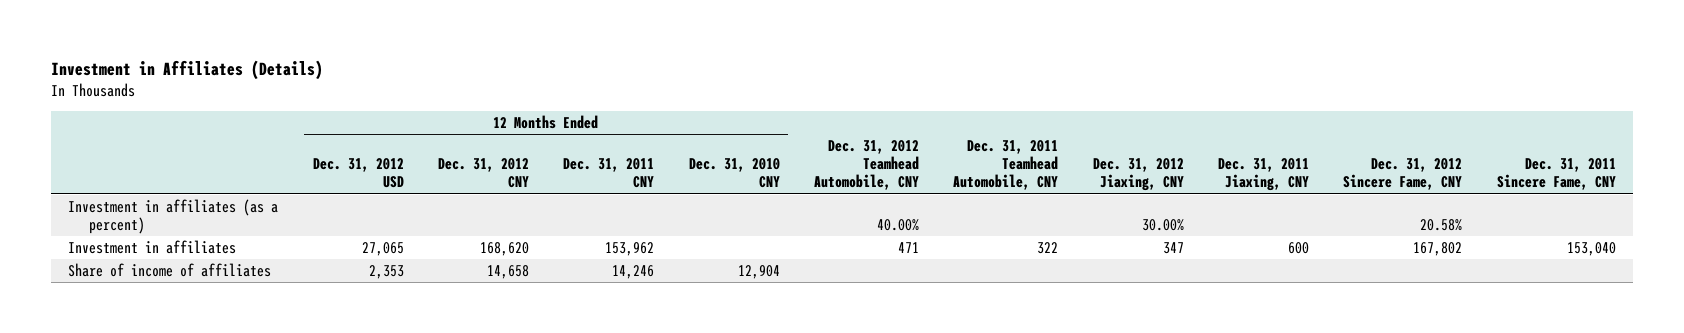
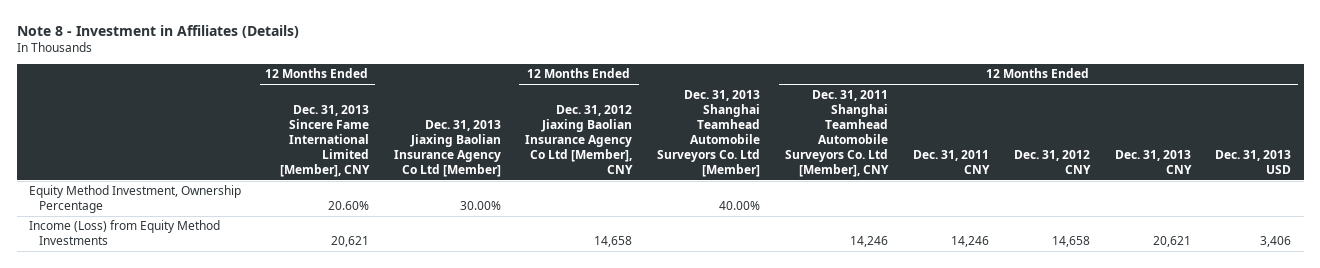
- Investment in Affiliates (Details)
+ Note 8 - Investment in Affiliates (Details)
- | 12 Months Ended Dec. 31, 2012 USD | 12 Months Ended Dec. 31, 2012 CNY | 12 Months Ended Dec. 31, 2011 CNY | 12 Months Ended Dec. 31, 2010 CNY | Dec. 31, 2012 Teamhead Automobile, CNY | Dec. 31, 2011 Teamhead Automobile, CNY | Dec. 31, 2012 Jiaxing, CNY | Dec. 31, 2011 Jiaxing, CNY | Dec. 31, 2012 Sincere Fame, CNY | Dec. 31, 2011 Sincere Fame, CNY
+ | 12 Months Ended Dec. 31, 2013 Sincere Fame International Limited [Member], CNY | Dec. 31, 2013 Jiaxing Baolian Insurance Agency Co Ltd [Member] | 12 Months Ended Dec. 31, 2012 Jiaxing Baolian Insurance Agency Co Ltd [Member], CNY | Dec. 31, 2013 Shanghai Teamhead Automobile Surveyors Co. Ltd [Member] | 12 Months Ended Dec. 31, 2011 Shanghai Teamhead Automobile Surveyors Co. Ltd [Member], CNY | 12 Months Ended Dec. 31, 2011 CNY | 12 Months Ended Dec. 31, 2012 CNY | 12 Months Ended Dec. 31, 2013 CNY | 12 Months Ended Dec. 31, 2013 USD
- Investment in affiliates (as a percent) | | | | | 40.00% | | 30.00% | | 20.58% |
- Investment in affiliates | 27,065 | 168,620 | 153,962 | | 471 | 322 | 347 | 600 | 167,802 | 153,040
- Share of income of affiliates | 2,353 | 14,658 | 14,246 | 12,904 | | | | | |
+ Equity Method Investment, Ownership Percentage | 20.60% | 30.00% | | 40.00% | | | | |
+ Income (Loss) from Equity Method Investments | 20,621 | | 14,658 | | 14,246 | 14,246 | 14,658 | 20,621 | 3,406

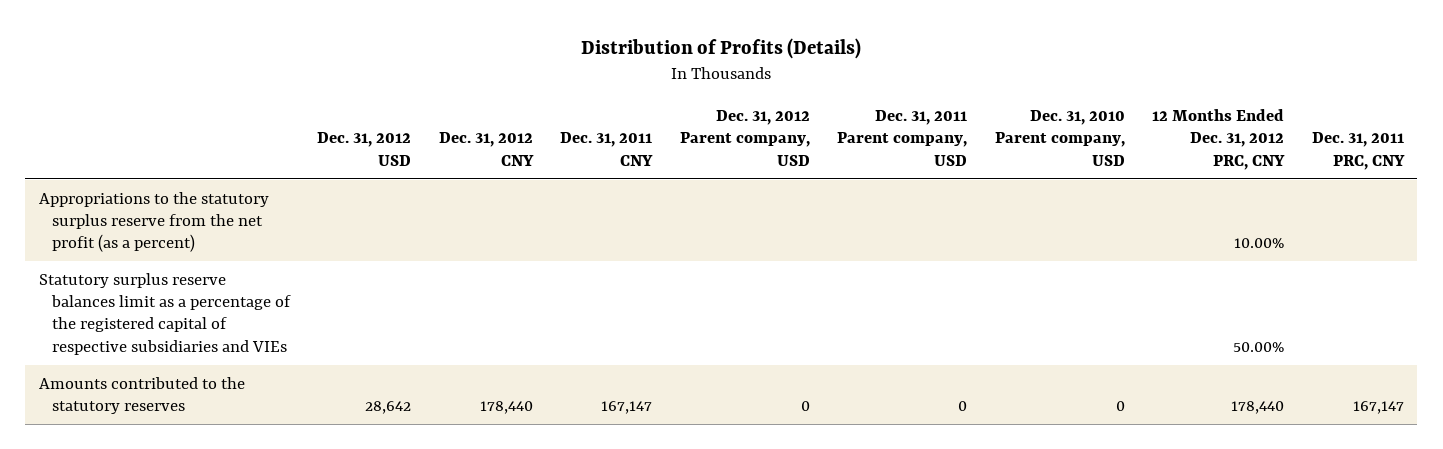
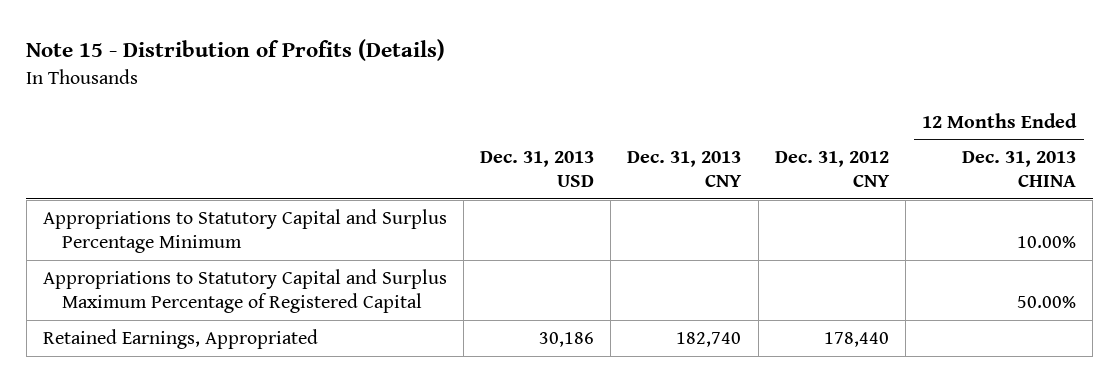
- Distribution of Profits (Details)
+ Note 15 - Distribution of Profits (Details)
- | Dec. 31, 2012 USD | Dec. 31, 2012 CNY | Dec. 31, 2011 CNY | Dec. 31, 2012 Parent company, USD | Dec. 31, 2011 Parent company, USD | Dec. 31, 2010 Parent company, USD | 12 Months Ended Dec. 31, 2012 PRC, CNY | Dec. 31, 2011 PRC, CNY
+ | Dec. 31, 2013 USD | Dec. 31, 2013 CNY | Dec. 31, 2012 CNY | 12 Months Ended Dec. 31, 2013 CHINA
- Appropriations to the statutory surplus reserve from the net profit (as a percent) | | | | | | | 10.00% |
- Statutory surplus reserve balances limit as a percentage of the registered capital of respective subsidiaries and VIEs | | | | | | | 50.00% |
- Amounts contributed to the statutory reserves | 28,642 | 178,440 | 167,147 | 0 | 0 | 0 | 178,440 | 167,147
+ Appropriations to Statutory Capital and Surplus Percentage Minimum | | | | 10.00%
+ Appropriations to Statutory Capital and Surplus Maximum Percentage of Registered Capital | | | | 50.00%
+ Retained Earnings, Appropriated | 30,186 | 182,740 | 178,440 |

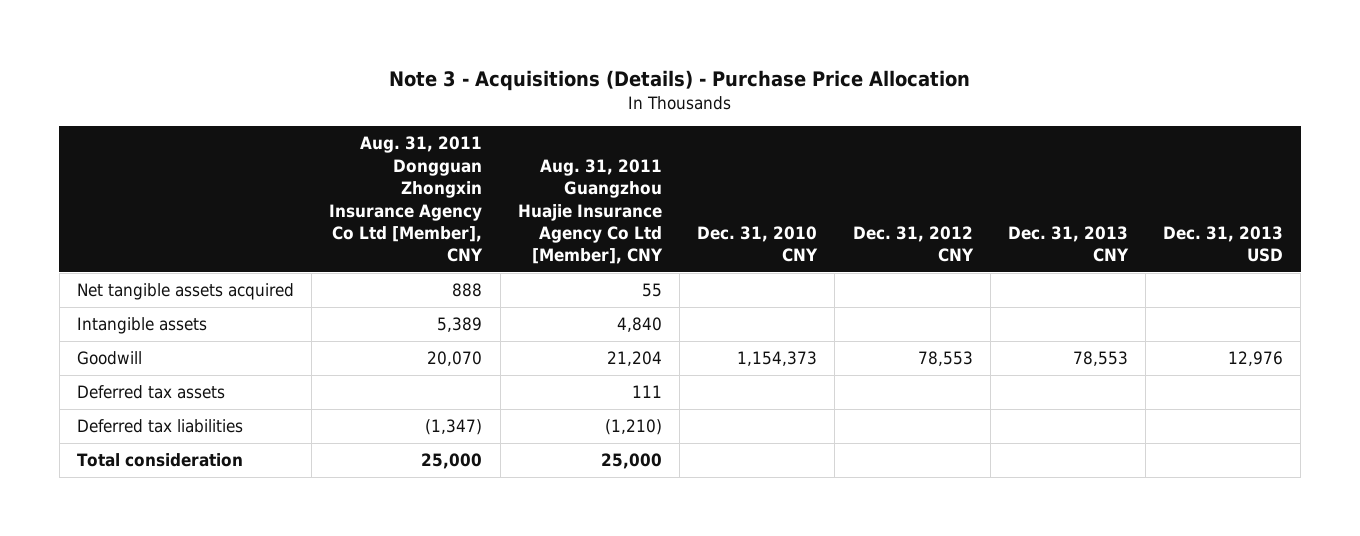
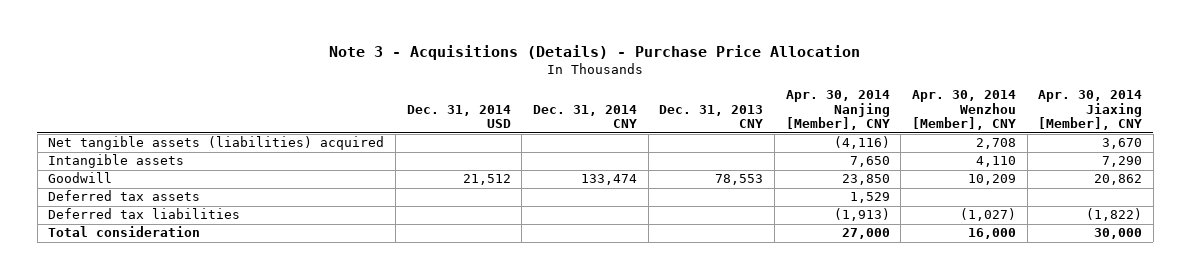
- | Aug. 31, 2011 Dongguan Zhongxin Insurance Agency Co Ltd [Member], CNY | Aug. 31, 2011 Guangzhou Huajie Insurance Agency Co Ltd [Member], CNY | Dec. 31, 2010 CNY | Dec. 31, 2012 CNY | Dec. 31, 2013 CNY | Dec. 31, 2013 USD
+ | Dec. 31, 2014 USD | Dec. 31, 2014 CNY | Dec. 31, 2013 CNY | Apr. 30, 2014 Nanjing [Member], CNY | Apr. 30, 2014 Wenzhou [Member], CNY | Apr. 30, 2014 Jiaxing [Member], CNY
- Net tangible assets acquired | 888 | 55 | | | |
+ Net tangible assets (liabilities) acquired | | | | (4,116) | 2,708 | 3,670

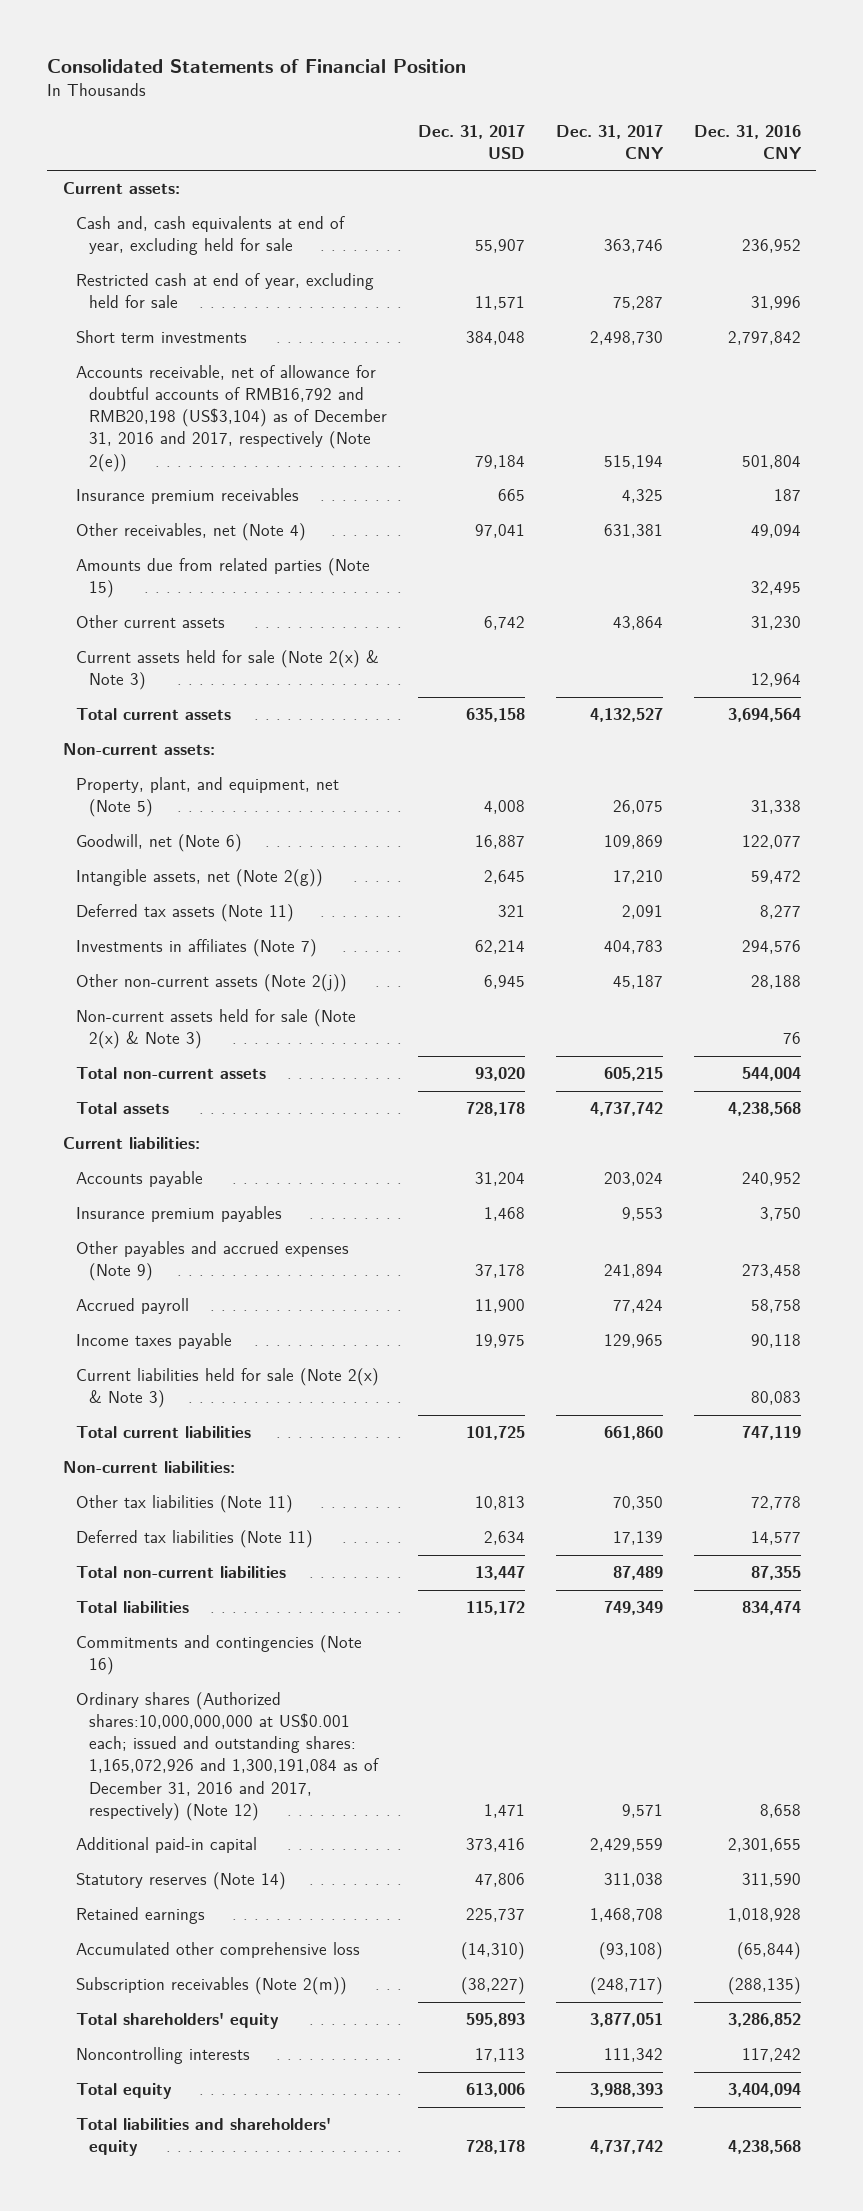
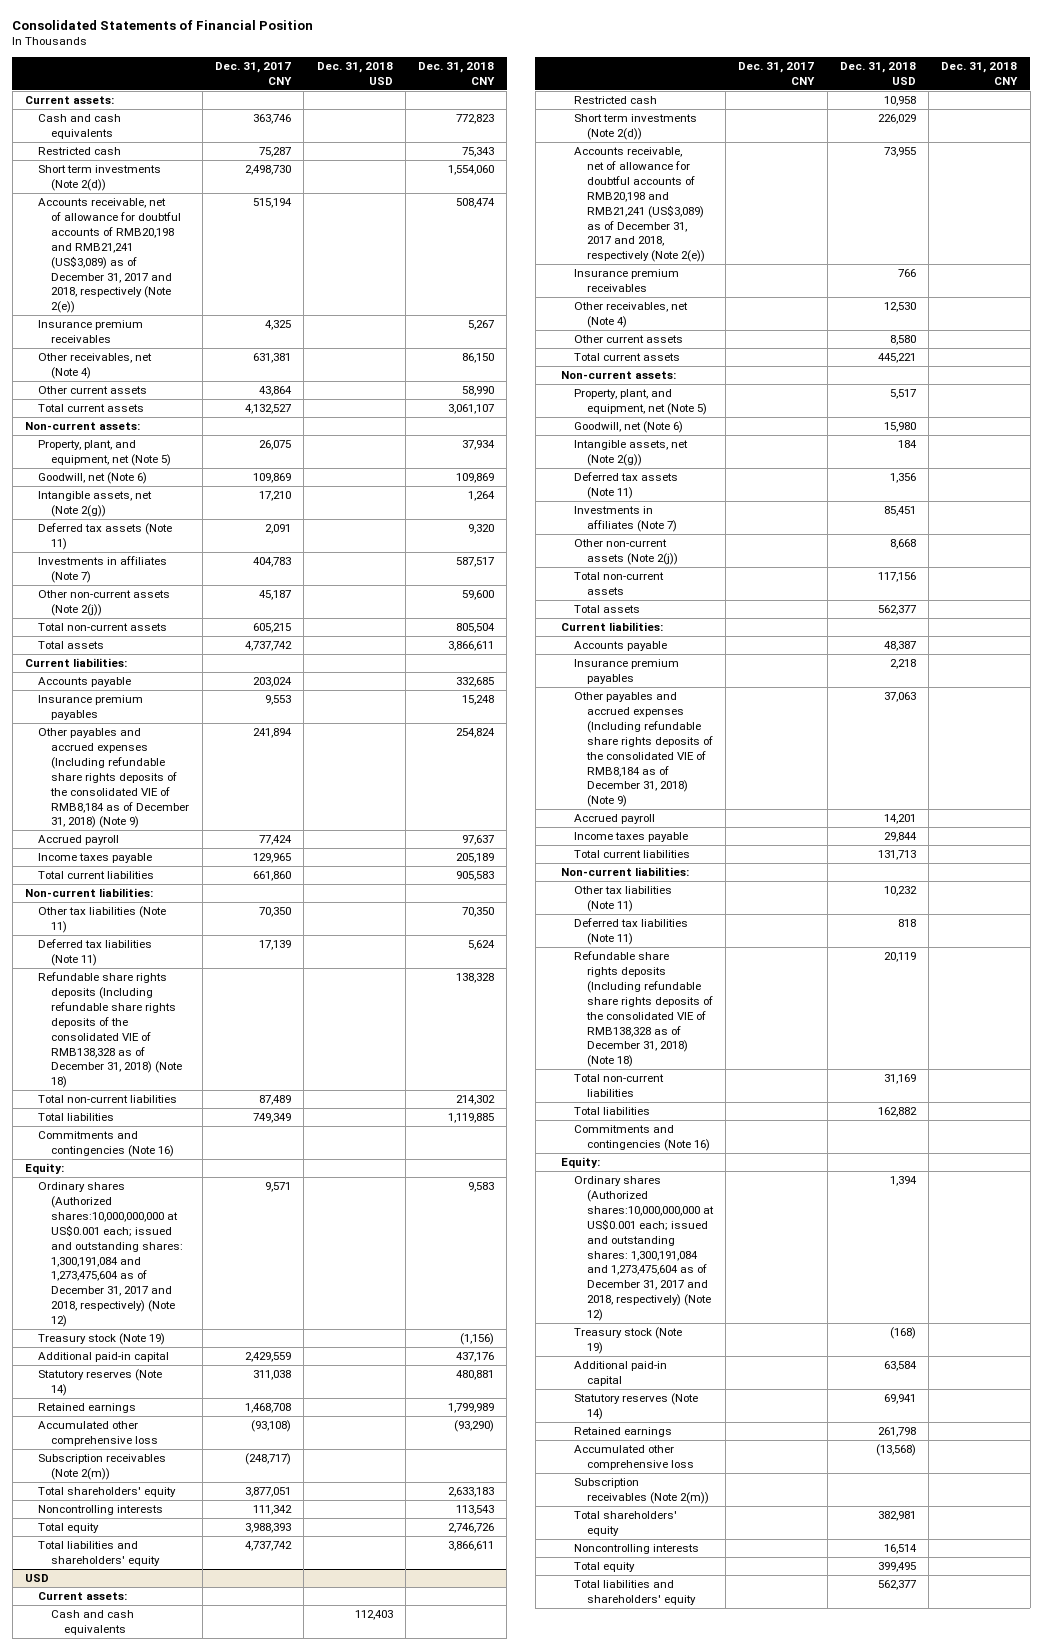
- | Dec. 31, 2017 USD | Dec. 31, 2017 CNY | Dec. 31, 2016 CNY
+ | Dec. 31, 2017 CNY | Dec. 31, 2018 USD | Dec. 31, 2018 CNY
- Cash and, cash equivalents at end of year, excluding held for sale | 55,907 | 363,746 | 236,952
- Restricted cash at end of year, excluding held for sale | 11,571 | 75,287 | 31,996
- Short term investments | 384,048 | 2,498,730 | 2,797,842
- Accounts receivable, net of allowance for doubtful accounts of RMB16,792 and RMB20,198 (US$3,104) as of December 31, 2016 and 2017, respectively (Note 2(e)) | 79,184 | 515,194 | 501,804
+ Cash and cash equivalents | 363,746 | | 772,823
+ Restricted cash | 75,287 | | 75,343
+ Short term investments (Note 2(d)) | 2,498,730 | | 1,554,060
+ Accounts receivable, net of allowance for doubtful accounts of RMB20,198 and RMB21,241 (US$3,089) as of December 31, 2017 and 2018, respectively (Note 2(e)) | 515,194 | | 508,474
- Amounts due from related parties (Note 15) | | | 32,495
- Current assets held for sale (Note 2(x) & Note 3) | | | 12,964
- Non-current assets held for sale (Note 2(x) & Note 3) | | | 76
- Other payables and accrued expenses (Note 9) | 37,178 | 241,894 | 273,458
+ Other payables and accrued expenses (Including refundable share rights deposits of the consolidated VIE of RMB8,184 as of December 31, 2018) (Note 9) | 241,894 | | 254,824
- Current liabilities held for sale (Note 2(x) & Note 3) | | | 80,083
+ Refundable share rights deposits (Including refundable share rights deposits of the consolidated VIE of RMB138,328 as of December 31, 2018) (Note 18) | | | 138,328
- Ordinary shares (Authorized shares:10,000,000,000 at US$0.001 each; issued and outstanding shares: 1,165,072,926 and 1,300,191,084 as of December 31, 2016 and 2017, respectively) (Note 12) | 1,471 | 9,571 | 8,658
+ Equity:
+ Ordinary shares (Authorized shares:10,000,000,000 at US$0.001 each; issued and outstanding shares: 1,300,191,084 and 1,273,475,604 as of December 31, 2017 and 2018, respectively) (Note 12) | 9,571 | | 9,583
+ Treasury stock (Note 19) | | | (1,156)
+ USD
+ Current assets:
+ Cash and cash equivalents | | 112,403 |
+ Restricted cash | | 10,958 |
+ Short term investments (Note 2(d)) | | 226,029 |
+ Accounts receivable, net of allowance for doubtful accounts of RMB20,198 and RMB21,241 (US$3,089) as of December 31, 2017 and 2018, respectively (Note 2(e)) | | 73,955 |
+ Insurance premium receivables | | 766 |
+ Other receivables, net (Note 4) | | 12,530 |
+ Other current assets | | 8,580 |
+ Total current assets | | 445,221 |
+ Non-current assets:
+ Property, plant, and equipment, net (Note 5) | | 5,517 |
+ Goodwill, net (Note 6) | | 15,980 |
+ Intangible assets, net (Note 2(g)) | | 184 |
+ Deferred tax assets (Note 11) | | 1,356 |
+ Investments in affiliates (Note 7) | | 85,451 |
+ Other non-current assets (Note 2(j)) | | 8,668 |
+ Total non-current assets | | 117,156 |
+ Total assets | | 562,377 |
+ Current liabilities:
+ Accounts payable | | 48,387 |
+ Insurance premium payables | | 2,218 |
+ Other payables and accrued expenses (Including refundable share rights deposits of the consolidated VIE of RMB8,184 as of December 31, 2018) (Note 9) | | 37,063 |
+ Accrued payroll | | 14,201 |
+ Income taxes payable | | 29,844 |
+ Total current liabilities | | 131,713 |
+ Non-current liabilities:
+ Other tax liabilities (Note 11) | | 10,232 |
+ Deferred tax liabilities (Note 11) | | 818 |
+ Refundable share rights deposits (Including refundable share rights deposits of the consolidated VIE of RMB138,328 as of December 31, 2018) (Note 18) | | 20,119 |
+ Total non-current liabilities | | 31,169 |
+ Total liabilities | | 162,882 |
+ Commitments and contingencies (Note 16)
+ Equity:
+ Ordinary shares (Authorized shares:10,000,000,000 at US$0.001 each; issued and outstanding shares: 1,300,191,084 and 1,273,475,604 as of December 31, 2017 and 2018, respectively) (Note 12) | | 1,394 |
+ Treasury stock (Note 19) | | (168) |
+ Additional paid-in capital | | 63,584 |
+ Statutory reserves (Note 14) | | 69,941 |
+ Retained earnings | | 261,798 |
+ Accumulated other comprehensive loss | | (13,568) |
+ Subscription receivables (Note 2(m))
+ Total shareholders' equity | | 382,981 |
+ Noncontrolling interests | | 16,514 |
+ Total equity | | 399,495 |
+ Total liabilities and shareholders' equity | | 562,377 |

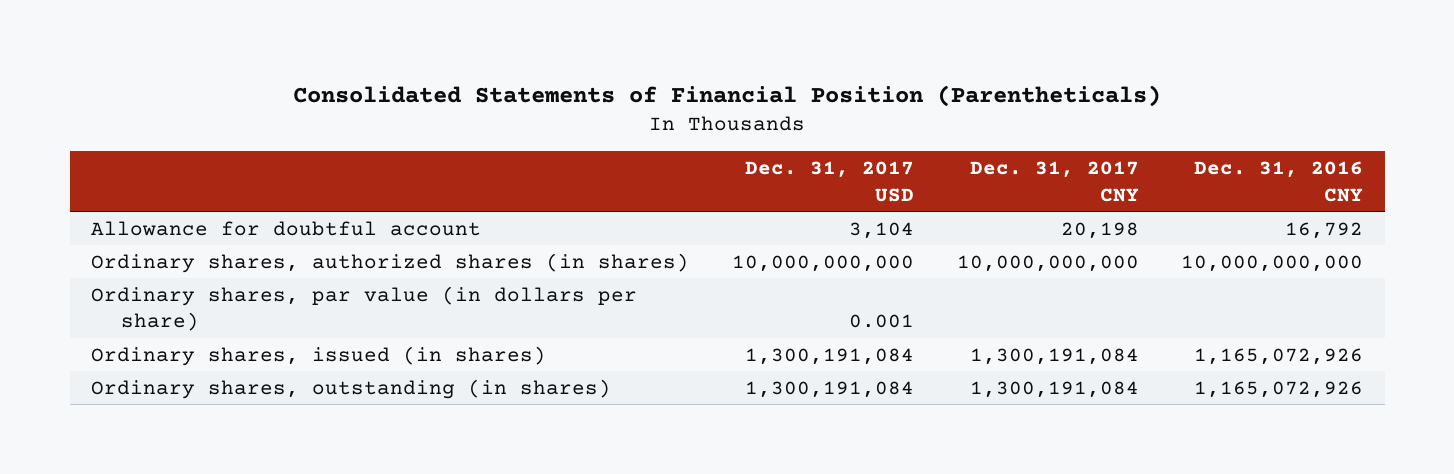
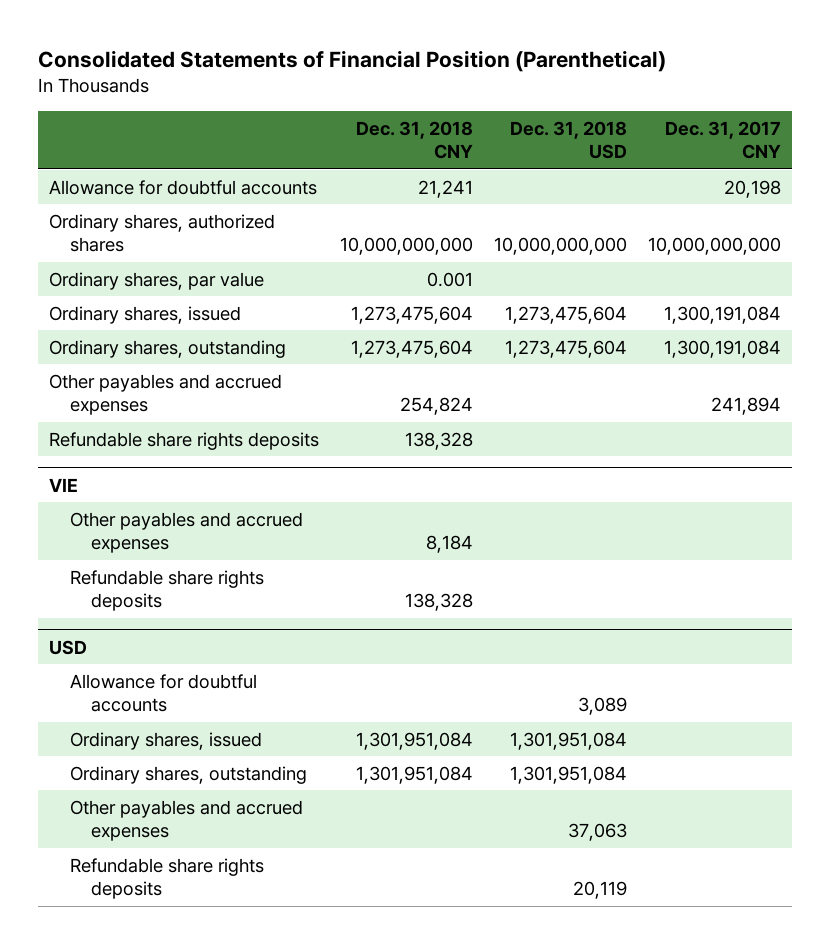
- Consolidated Statements of Financial Position (Parentheticals)
+ Consolidated Statements of Financial Position (Parenthetical)
- | Dec. 31, 2017 USD | Dec. 31, 2017 CNY | Dec. 31, 2016 CNY
+ | Dec. 31, 2018 CNY | Dec. 31, 2018 USD | Dec. 31, 2017 CNY
- Allowance for doubtful account | 3,104 | 20,198 | 16,792
- Ordinary shares, authorized shares (in shares) | 10,000,000,000 | 10,000,000,000 | 10,000,000,000
- Ordinary shares, par value (in dollars per share) | 0.001 | |
- Ordinary shares, issued (in shares) | 1,300,191,084 | 1,300,191,084 | 1,165,072,926
- Ordinary shares, outstanding (in shares) | 1,300,191,084 | 1,300,191,084 | 1,165,072,926
+ Allowance for doubtful accounts | 21,241 | | 20,198
+ Ordinary shares, authorized shares | 10,000,000,000 | 10,000,000,000 | 10,000,000,000
+ Ordinary shares, par value | 0.001 | |
+ Ordinary shares, issued | 1,273,475,604 | 1,273,475,604 | 1,300,191,084
+ Ordinary shares, outstanding | 1,273,475,604 | 1,273,475,604 | 1,300,191,084
+ Other payables and accrued expenses | 254,824 | | 241,894
+ Refundable share rights deposits | 138,328 | |
+ VIE
+ Other payables and accrued expenses | 8,184 | |
+ Refundable share rights deposits | 138,328 | |
+ USD
+ Allowance for doubtful accounts | | 3,089 |
+ Ordinary shares, issued | 1,301,951,084 | 1,301,951,084 |
+ Ordinary shares, outstanding | 1,301,951,084 | 1,301,951,084 |
+ Other payables and accrued expenses | | 37,063 |
+ Refundable share rights deposits | | 20,119 |

